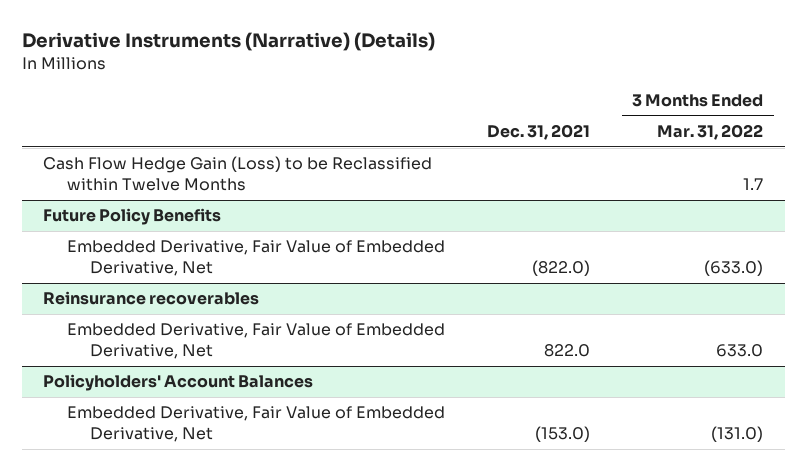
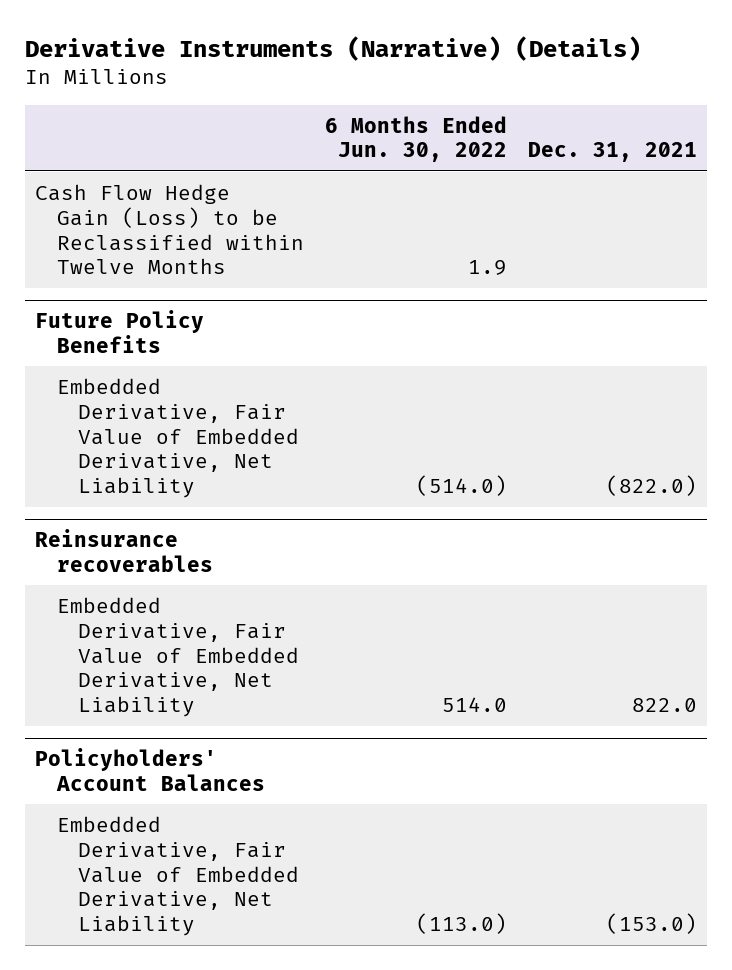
- | Dec. 31, 2021 | 3 Months Ended Mar. 31, 2022
+ | 6 Months Ended Jun. 30, 2022 | Dec. 31, 2021
@ Future Policy Benefits
- Embedded Derivative, Fair Value of Embedded Derivative, Net | (822.0) | (633.0)
+ Embedded Derivative, Fair Value of Embedded Derivative, Net Liability | (514.0) | (822.0)
@ Reinsurance recoverables
- Embedded Derivative, Fair Value of Embedded Derivative, Net | 822.0 | 633.0
+ Embedded Derivative, Fair Value of Embedded Derivative, Net Liability | 514.0 | 822.0
@ Policyholders' Account Balances
- Embedded Derivative, Fair Value of Embedded Derivative, Net | (153.0) | (131.0)
+ Embedded Derivative, Fair Value of Embedded Derivative, Net Liability | (113.0) | (153.0)

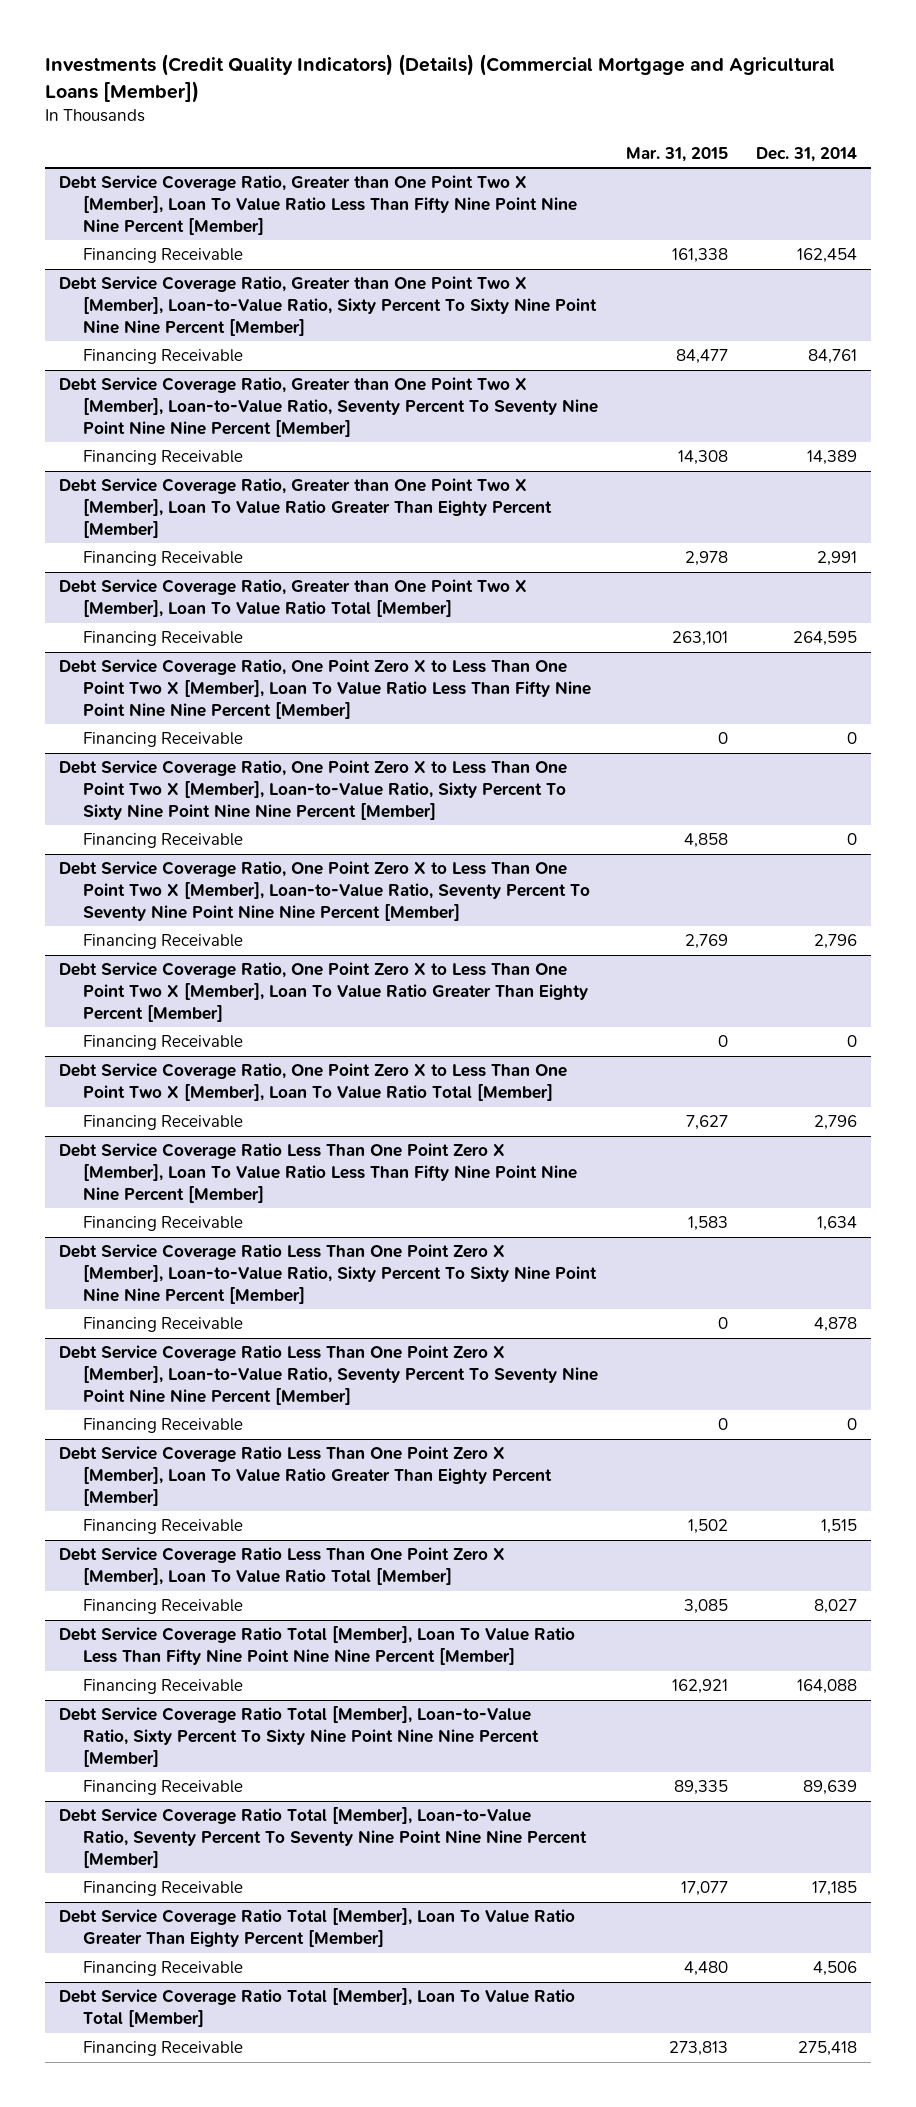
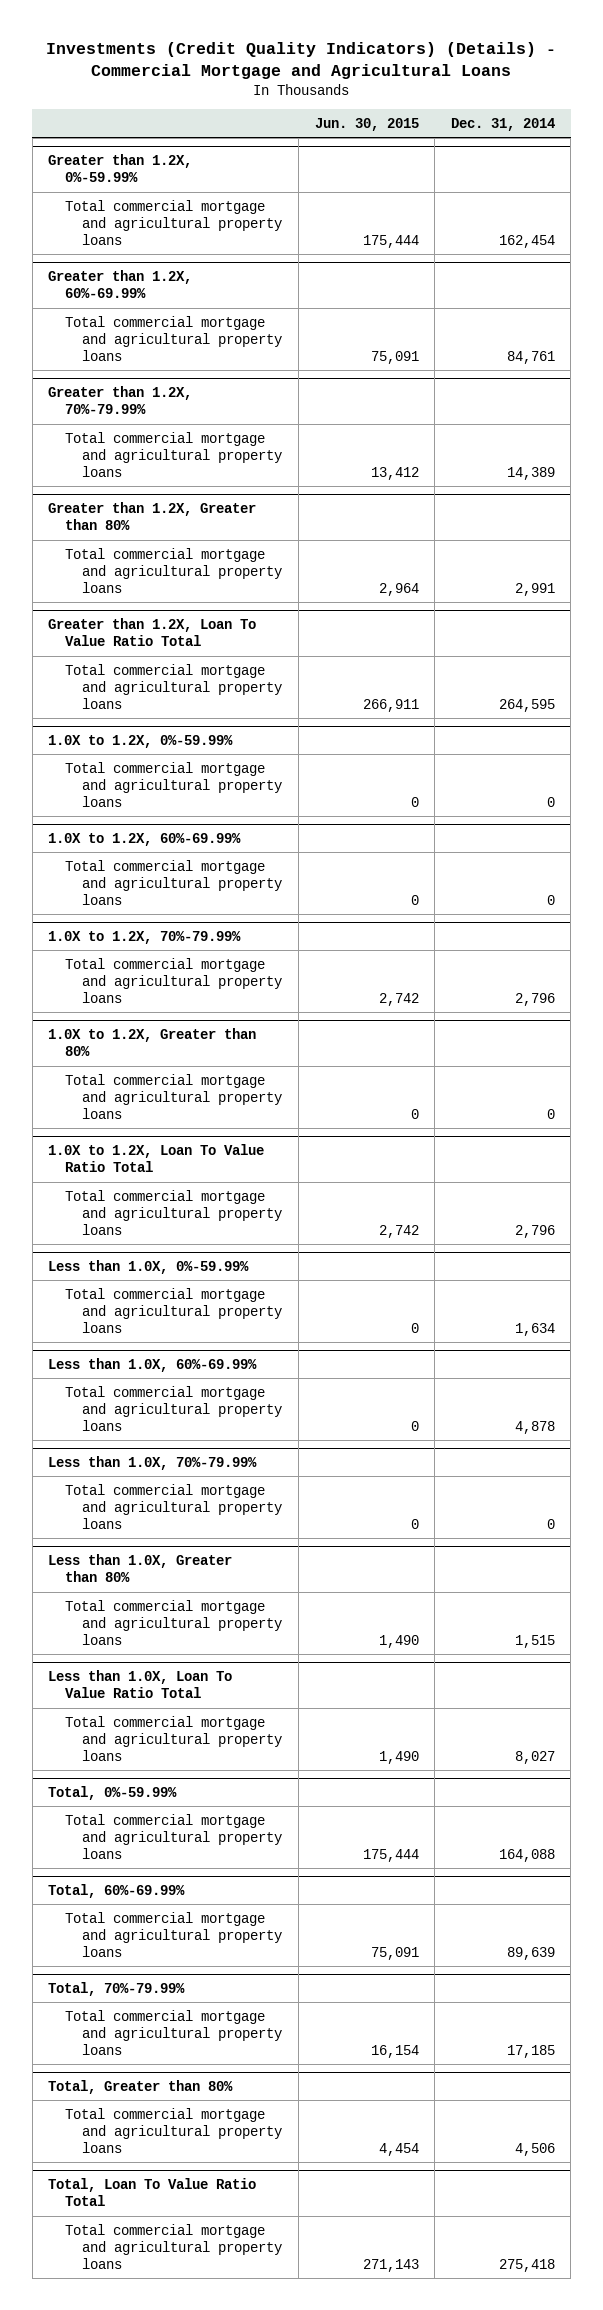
- Investments (Credit Quality Indicators) (Details) (Commercial Mortgage and Agricultural Loans [Member])
+ Investments (Credit Quality Indicators) (Details) - Commercial Mortgage and Agricultural Loans
- | Mar. 31, 2015 | Dec. 31, 2014
+ | Jun. 30, 2015 | Dec. 31, 2014
- Debt Service Coverage Ratio, Greater than One Point Two X [Member], Loan To Value Ratio Less Than Fifty Nine Point Nine Nine Percent [Member]
- Financing Receivable | 161,338 | 162,454
- Debt Service Coverage Ratio, Greater than One Point Two X [Member], Loan-to-Value Ratio, Sixty Percent To Sixty Nine Point Nine Nine Percent [Member]
- Financing Receivable | 84,477 | 84,761
- Debt Service Coverage Ratio, Greater than One Point Two X [Member], Loan-to-Value Ratio, Seventy Percent To Seventy Nine Point Nine Nine Percent [Member]
- Financing Receivable | 14,308 | 14,389
- Debt Service Coverage Ratio, Greater than One Point Two X [Member], Loan To Value Ratio Greater Than Eighty Percent [Member]
- Financing Receivable | 2,978 | 2,991
- Debt Service Coverage Ratio, Greater than One Point Two X [Member], Loan To Value Ratio Total [Member]
- Financing Receivable | 263,101 | 264,595
- Debt Service Coverage Ratio, One Point Zero X to Less Than One Point Two X [Member], Loan To Value Ratio Less Than Fifty Nine Point Nine Nine Percent [Member]
- Financing Receivable | 0 | 0
- Debt Service Coverage Ratio, One Point Zero X to Less Than One Point Two X [Member], Loan-to-Value Ratio, Sixty Percent To Sixty Nine Point Nine Nine Percent [Member]
- Financing Receivable | 4,858 | 0
- Debt Service Coverage Ratio, One Point Zero X to Less Than One Point Two X [Member], Loan-to-Value Ratio, Seventy Percent To Seventy Nine Point Nine Nine Percent [Member]
- Financing Receivable | 2,769 | 2,796
- Debt Service Coverage Ratio, One Point Zero X to Less Than One Point Two X [Member], Loan To Value Ratio Greater Than Eighty Percent [Member]
- Financing Receivable | 0 | 0
- Debt Service Coverage Ratio, One Point Zero X to Less Than One Point Two X [Member], Loan To Value Ratio Total [Member]
- Financing Receivable | 7,627 | 2,796
- Debt Service Coverage Ratio Less Than One Point Zero X [Member], Loan To Value Ratio Less Than Fifty Nine Point Nine Nine Percent [Member]
- Financing Receivable | 1,583 | 1,634
- Debt Service Coverage Ratio Less Than One Point Zero X [Member], Loan-to-Value Ratio, Sixty Percent To Sixty Nine Point Nine Nine Percent [Member]
- Financing Receivable | 0 | 4,878
- Debt Service Coverage Ratio Less Than One Point Zero X [Member], Loan-to-Value Ratio, Seventy Percent To Seventy Nine Point Nine Nine Percent [Member]
- Financing Receivable | 0 | 0
- Debt Service Coverage Ratio Less Than One Point Zero X [Member], Loan To Value Ratio Greater Than Eighty Percent [Member]
- Financing Receivable | 1,502 | 1,515
- Debt Service Coverage Ratio Less Than One Point Zero X [Member], Loan To Value Ratio Total [Member]
- Financing Receivable | 3,085 | 8,027
- Debt Service Coverage Ratio Total [Member], Loan To Value Ratio Less Than Fifty Nine Point Nine Nine Percent [Member]
- Financing Receivable | 162,921 | 164,088
- Debt Service Coverage Ratio Total [Member], Loan-to-Value Ratio, Sixty Percent To Sixty Nine Point Nine Nine Percent [Member]
- Financing Receivable | 89,335 | 89,639
- Debt Service Coverage Ratio Total [Member], Loan-to-Value Ratio, Seventy Percent To Seventy Nine Point Nine Nine Percent [Member]
- Financing Receivable | 17,077 | 17,185
- Debt Service Coverage Ratio Total [Member], Loan To Value Ratio Greater Than Eighty Percent [Member]
- Financing Receivable | 4,480 | 4,506
- Debt Service Coverage Ratio Total [Member], Loan To Value Ratio Total [Member]
- Financing Receivable | 273,813 | 275,418
+ Greater than 1.2X, 0%-59.99%
+ Total commercial mortgage and agricultural property loans | 175,444 | 162,454
+ Greater than 1.2X, 60%-69.99%
+ Total commercial mortgage and agricultural property loans | 75,091 | 84,761
+ Greater than 1.2X, 70%-79.99%
+ Total commercial mortgage and agricultural property loans | 13,412 | 14,389
+ Greater than 1.2X, Greater than 80%
+ Total commercial mortgage and agricultural property loans | 2,964 | 2,991
+ Greater than 1.2X, Loan To Value Ratio Total
+ Total commercial mortgage and agricultural property loans | 266,911 | 264,595
+ 1.0X to 1.2X, 0%-59.99%
+ Total commercial mortgage and agricultural property loans | 0 | 0
+ 1.0X to 1.2X, 60%-69.99%
+ Total commercial mortgage and agricultural property loans | 0 | 0
+ 1.0X to 1.2X, 70%-79.99%
+ Total commercial mortgage and agricultural property loans | 2,742 | 2,796
+ 1.0X to 1.2X, Greater than 80%
+ Total commercial mortgage and agricultural property loans | 0 | 0
+ 1.0X to 1.2X, Loan To Value Ratio Total
+ Total commercial mortgage and agricultural property loans | 2,742 | 2,796
+ Less than 1.0X, 0%-59.99%
+ Total commercial mortgage and agricultural property loans | 0 | 1,634
+ Less than 1.0X, 60%-69.99%
+ Total commercial mortgage and agricultural property loans | 0 | 4,878
+ Less than 1.0X, 70%-79.99%
+ Total commercial mortgage and agricultural property loans | 0 | 0
+ Less than 1.0X, Greater than 80%
+ Total commercial mortgage and agricultural property loans | 1,490 | 1,515
+ Less than 1.0X, Loan To Value Ratio Total
+ Total commercial mortgage and agricultural property loans | 1,490 | 8,027
+ Total, 0%-59.99%
+ Total commercial mortgage and agricultural property loans | 175,444 | 164,088
+ Total, 60%-69.99%
+ Total commercial mortgage and agricultural property loans | 75,091 | 89,639
+ Total, 70%-79.99%
+ Total commercial mortgage and agricultural property loans | 16,154 | 17,185
+ Total, Greater than 80%
+ Total commercial mortgage and agricultural property loans | 4,454 | 4,506
+ Total, Loan To Value Ratio Total
+ Total commercial mortgage and agricultural property loans | 271,143 | 275,418

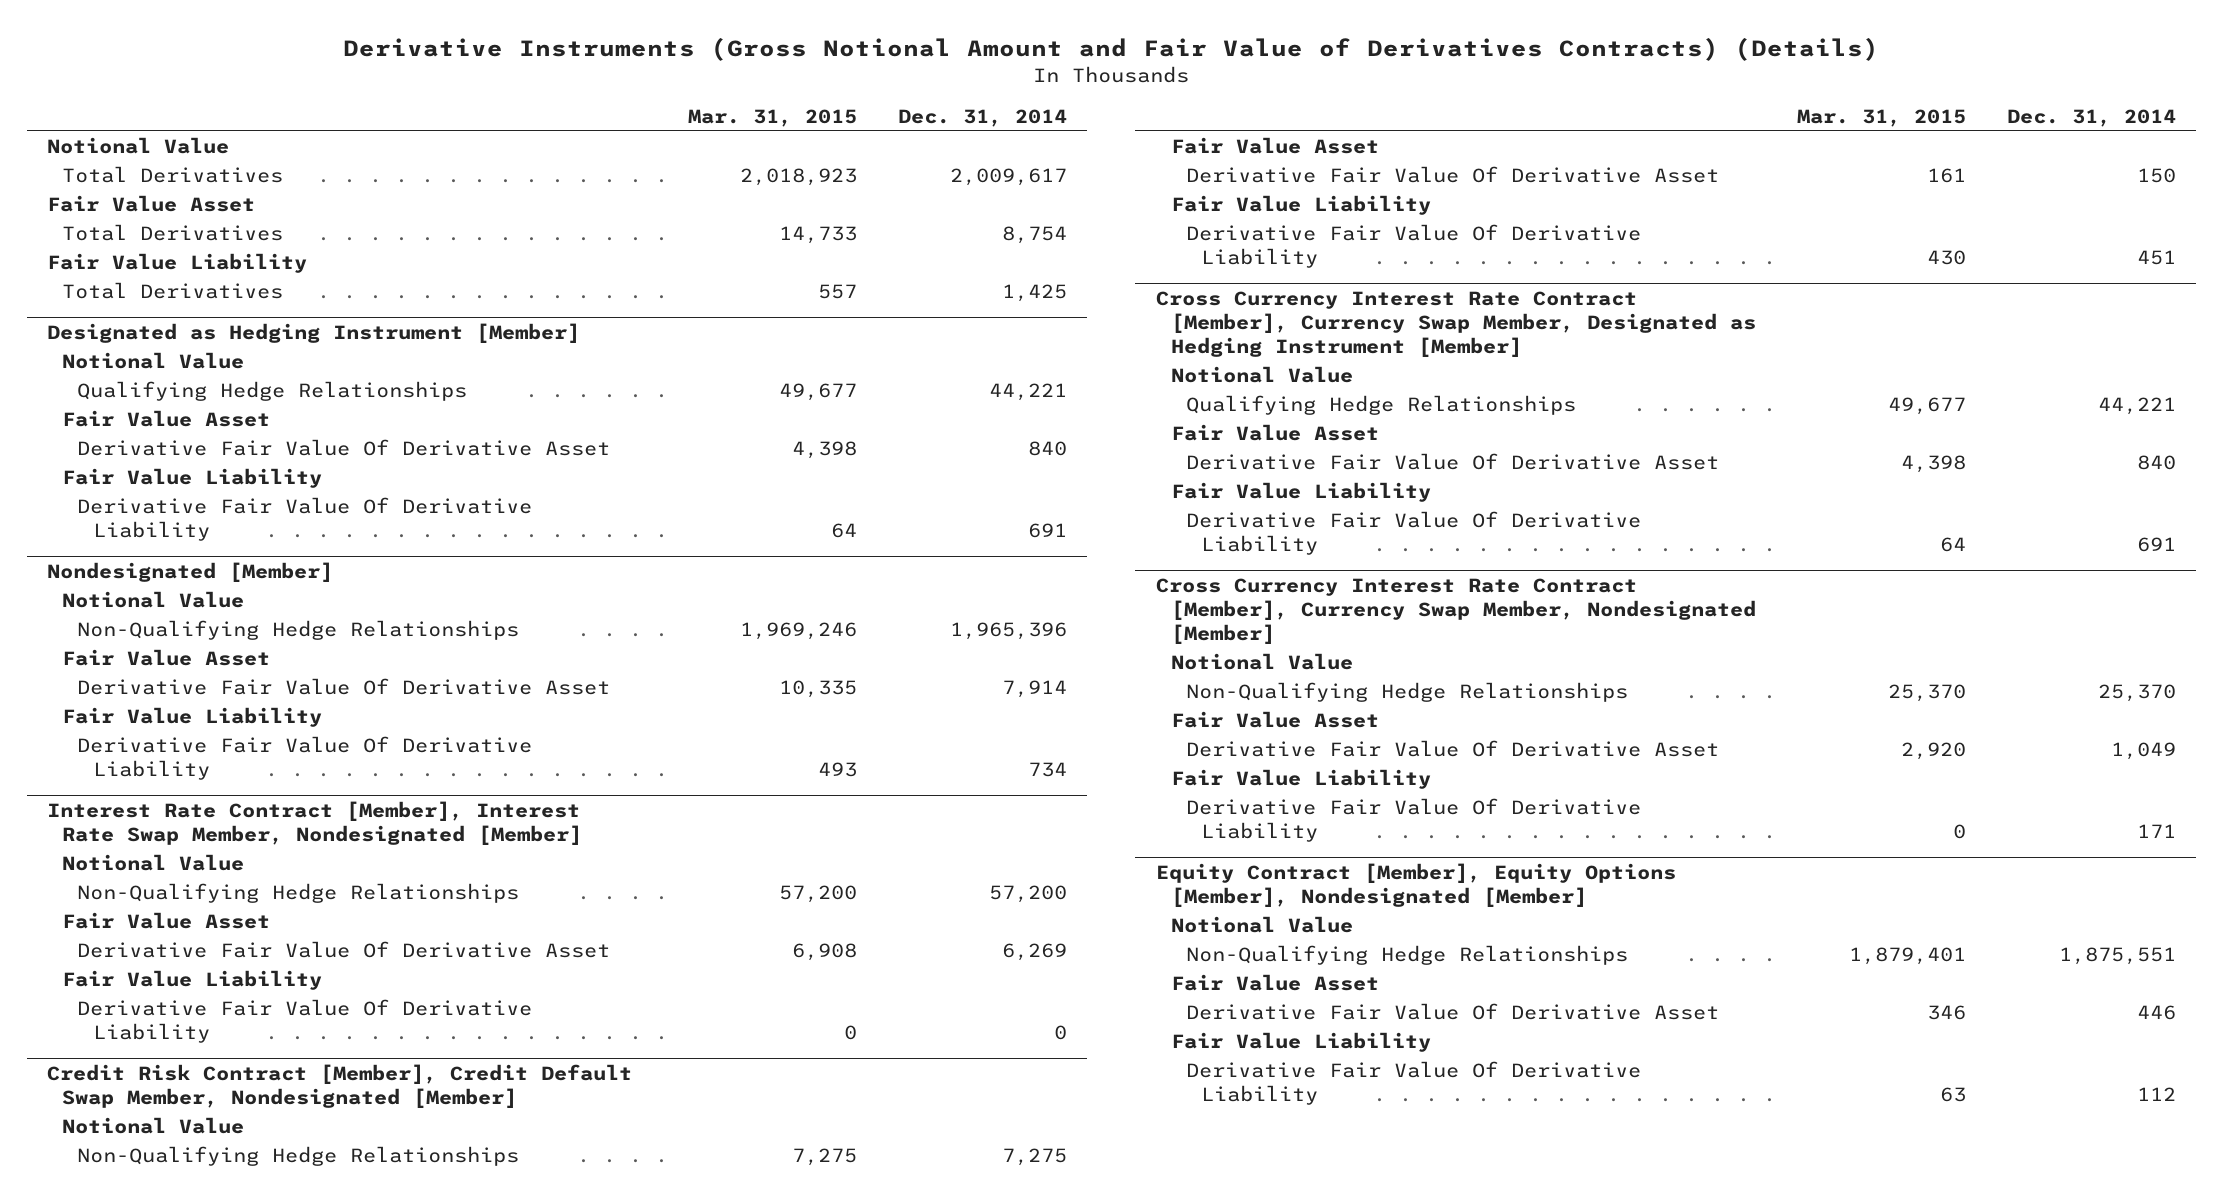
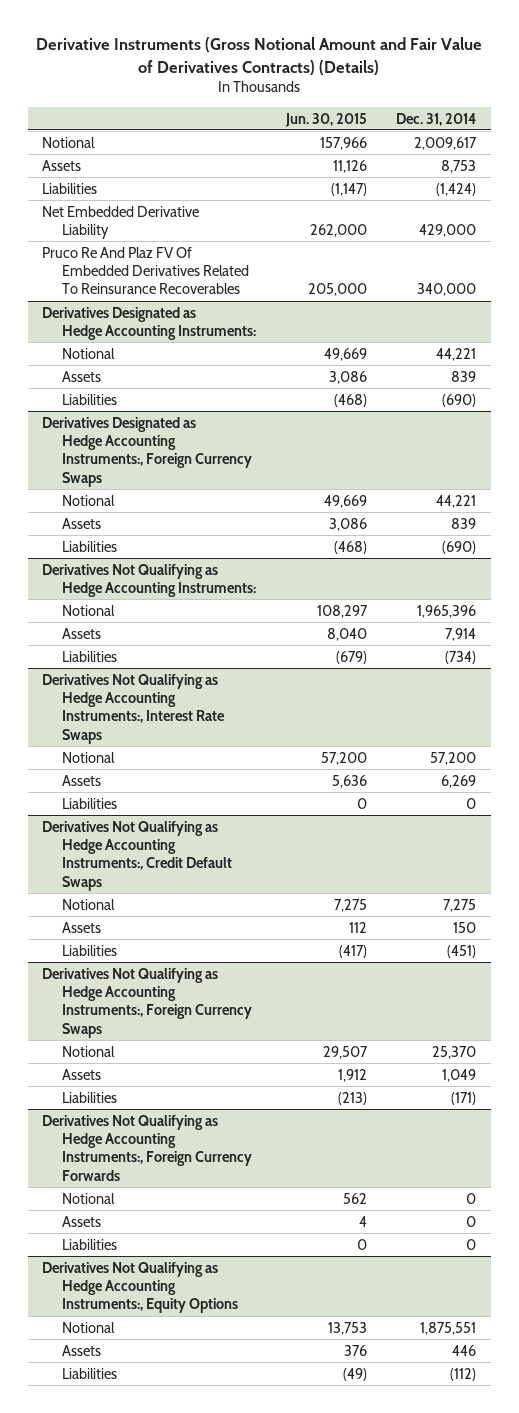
- | Mar. 31, 2015 | Dec. 31, 2014
+ | Jun. 30, 2015 | Dec. 31, 2014
- Notional Value
- Total Derivatives | 2,018,923 | 2,009,617
- Fair Value Asset
- Total Derivatives | 14,733 | 8,754
- Fair Value Liability
- Total Derivatives | 557 | 1,425
- Designated as Hedging Instrument [Member]
- Notional Value
- Qualifying Hedge Relationships | 49,677 | 44,221
- Fair Value Asset
- Derivative Fair Value Of Derivative Asset | 4,398 | 840
- Fair Value Liability
- Derivative Fair Value Of Derivative Liability | 64 | 691
- Nondesignated [Member]
- Notional Value
- Non-Qualifying Hedge Relationships | 1,969,246 | 1,965,396
- Fair Value Asset
- Derivative Fair Value Of Derivative Asset | 10,335 | 7,914
- Fair Value Liability
- Derivative Fair Value Of Derivative Liability | 493 | 734
- Interest Rate Contract [Member], Interest Rate Swap Member, Nondesignated [Member]
- Notional Value
- Non-Qualifying Hedge Relationships | 57,200 | 57,200
- Fair Value Asset
- Derivative Fair Value Of Derivative Asset | 6,908 | 6,269
- Fair Value Liability
- Derivative Fair Value Of Derivative Liability | 0 | 0
- Credit Risk Contract [Member], Credit Default Swap Member, Nondesignated [Member]
- Notional Value
- Non-Qualifying Hedge Relationships | 7,275 | 7,275
- Fair Value Asset
- Derivative Fair Value Of Derivative Asset | 161 | 150
- Fair Value Liability
- Derivative Fair Value Of Derivative Liability | 430 | 451
- Cross Currency Interest Rate Contract [Member], Currency Swap Member, Designated as Hedging Instrument [Member]
- Notional Value
- Qualifying Hedge Relationships | 49,677 | 44,221
- Fair Value Asset
- Derivative Fair Value Of Derivative Asset | 4,398 | 840
- Fair Value Liability
- Derivative Fair Value Of Derivative Liability | 64 | 691
- Cross Currency Interest Rate Contract [Member], Currency Swap Member, Nondesignated [Member]
- Notional Value
- Non-Qualifying Hedge Relationships | 25,370 | 25,370
- Fair Value Asset
- Derivative Fair Value Of Derivative Asset | 2,920 | 1,049
- Fair Value Liability
- Derivative Fair Value Of Derivative Liability | 0 | 171
- Equity Contract [Member], Equity Options [Member], Nondesignated [Member]
- Notional Value
- Non-Qualifying Hedge Relationships | 1,879,401 | 1,875,551
- Fair Value Asset
- Derivative Fair Value Of Derivative Asset | 346 | 446
- Fair Value Liability
- Derivative Fair Value Of Derivative Liability | 63 | 112
+ Notional | 157,966 | 2,009,617
+ Assets | 11,126 | 8,753
+ Liabilities | (1,147) | (1,424)
+ Net Embedded Derivative Liability | 262,000 | 429,000
+ Pruco Re And Plaz FV Of Embedded Derivatives Related To Reinsurance Recoverables | 205,000 | 340,000
+ Derivatives Designated as Hedge Accounting Instruments:
+ Notional | 49,669 | 44,221
+ Assets | 3,086 | 839
+ Liabilities | (468) | (690)
+ Derivatives Designated as Hedge Accounting Instruments:, Foreign Currency Swaps
+ Notional | 49,669 | 44,221
+ Assets | 3,086 | 839
+ Liabilities | (468) | (690)
+ Derivatives Not Qualifying as Hedge Accounting Instruments:
+ Notional | 108,297 | 1,965,396
+ Assets | 8,040 | 7,914
+ Liabilities | (679) | (734)
+ Derivatives Not Qualifying as Hedge Accounting Instruments:, Interest Rate Swaps
+ Notional | 57,200 | 57,200
+ Assets | 5,636 | 6,269
+ Liabilities | 0 | 0
+ Derivatives Not Qualifying as Hedge Accounting Instruments:, Credit Default Swaps
+ Notional | 7,275 | 7,275
+ Assets | 112 | 150
+ Liabilities | (417) | (451)
+ Derivatives Not Qualifying as Hedge Accounting Instruments:, Foreign Currency Swaps
+ Notional | 29,507 | 25,370
+ Assets | 1,912 | 1,049
+ Liabilities | (213) | (171)
+ Derivatives Not Qualifying as Hedge Accounting Instruments:, Foreign Currency Forwards
+ Notional | 562 | 0
+ Assets | 4 | 0
+ Liabilities | 0 | 0
+ Derivatives Not Qualifying as Hedge Accounting Instruments:, Equity Options
+ Notional | 13,753 | 1,875,551
+ Assets | 376 | 446
+ Liabilities | (49) | (112)

